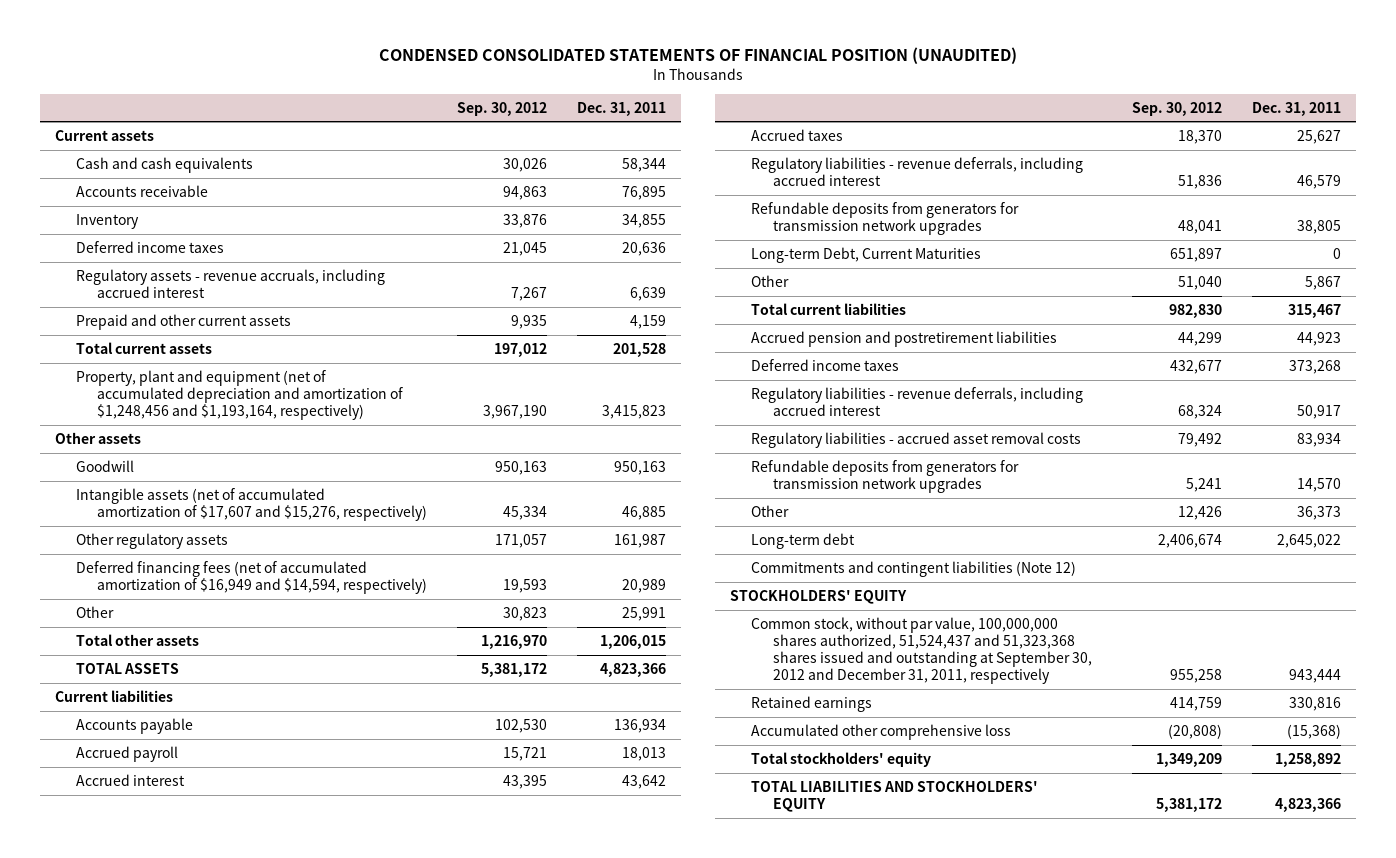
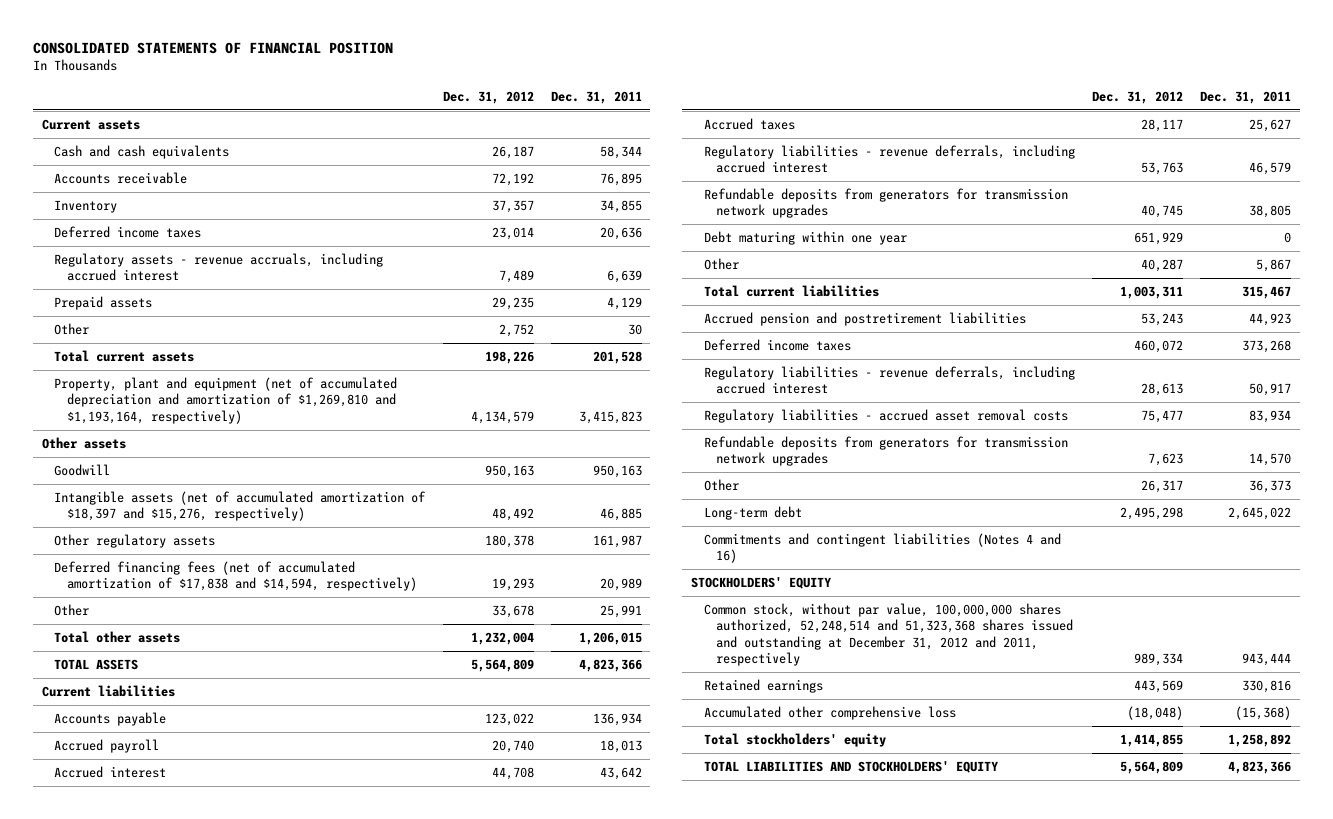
- CONDENSED CONSOLIDATED STATEMENTS OF FINANCIAL POSITION (UNAUDITED)
+ CONSOLIDATED STATEMENTS OF FINANCIAL POSITION
- | Sep. 30, 2012 | Dec. 31, 2011
+ | Dec. 31, 2012 | Dec. 31, 2011
- Prepaid and other current assets | 9,935 | 4,159
+ Prepaid assets | 29,235 | 4,129
+ Other | 2,752 | 30
- Property, plant and equipment (net of accumulated depreciation and amortization of $1,248,456 and $1,193,164, respectively) | 3,967,190 | 3,415,823
+ Property, plant and equipment (net of accumulated depreciation and amortization of $1,269,810 and $1,193,164, respectively) | 4,134,579 | 3,415,823
- Intangible assets (net of accumulated amortization of $17,607 and $15,276, respectively) | 45,334 | 46,885
+ Intangible assets (net of accumulated amortization of $18,397 and $15,276, respectively) | 48,492 | 46,885
- Deferred financing fees (net of accumulated amortization of $16,949 and $14,594, respectively) | 19,593 | 20,989
+ Deferred financing fees (net of accumulated amortization of $17,838 and $14,594, respectively) | 19,293 | 20,989
- Long-term Debt, Current Maturities | 651,897 | 0
+ Debt maturing within one year | 651,929 | 0
- Commitments and contingent liabilities (Note 12)
+ Commitments and contingent liabilities (Notes 4 and 16)
- Common stock, without par value, 100,000,000 shares authorized, 51,524,437 and 51,323,368 shares issued and outstanding at September 30, 2012 and December 31, 2011, respectively | 955,258 | 943,444
+ Common stock, without par value, 100,000,000 shares authorized, 52,248,514 and 51,323,368 shares issued and outstanding at December 31, 2012 and 2011, respectively | 989,334 | 943,444

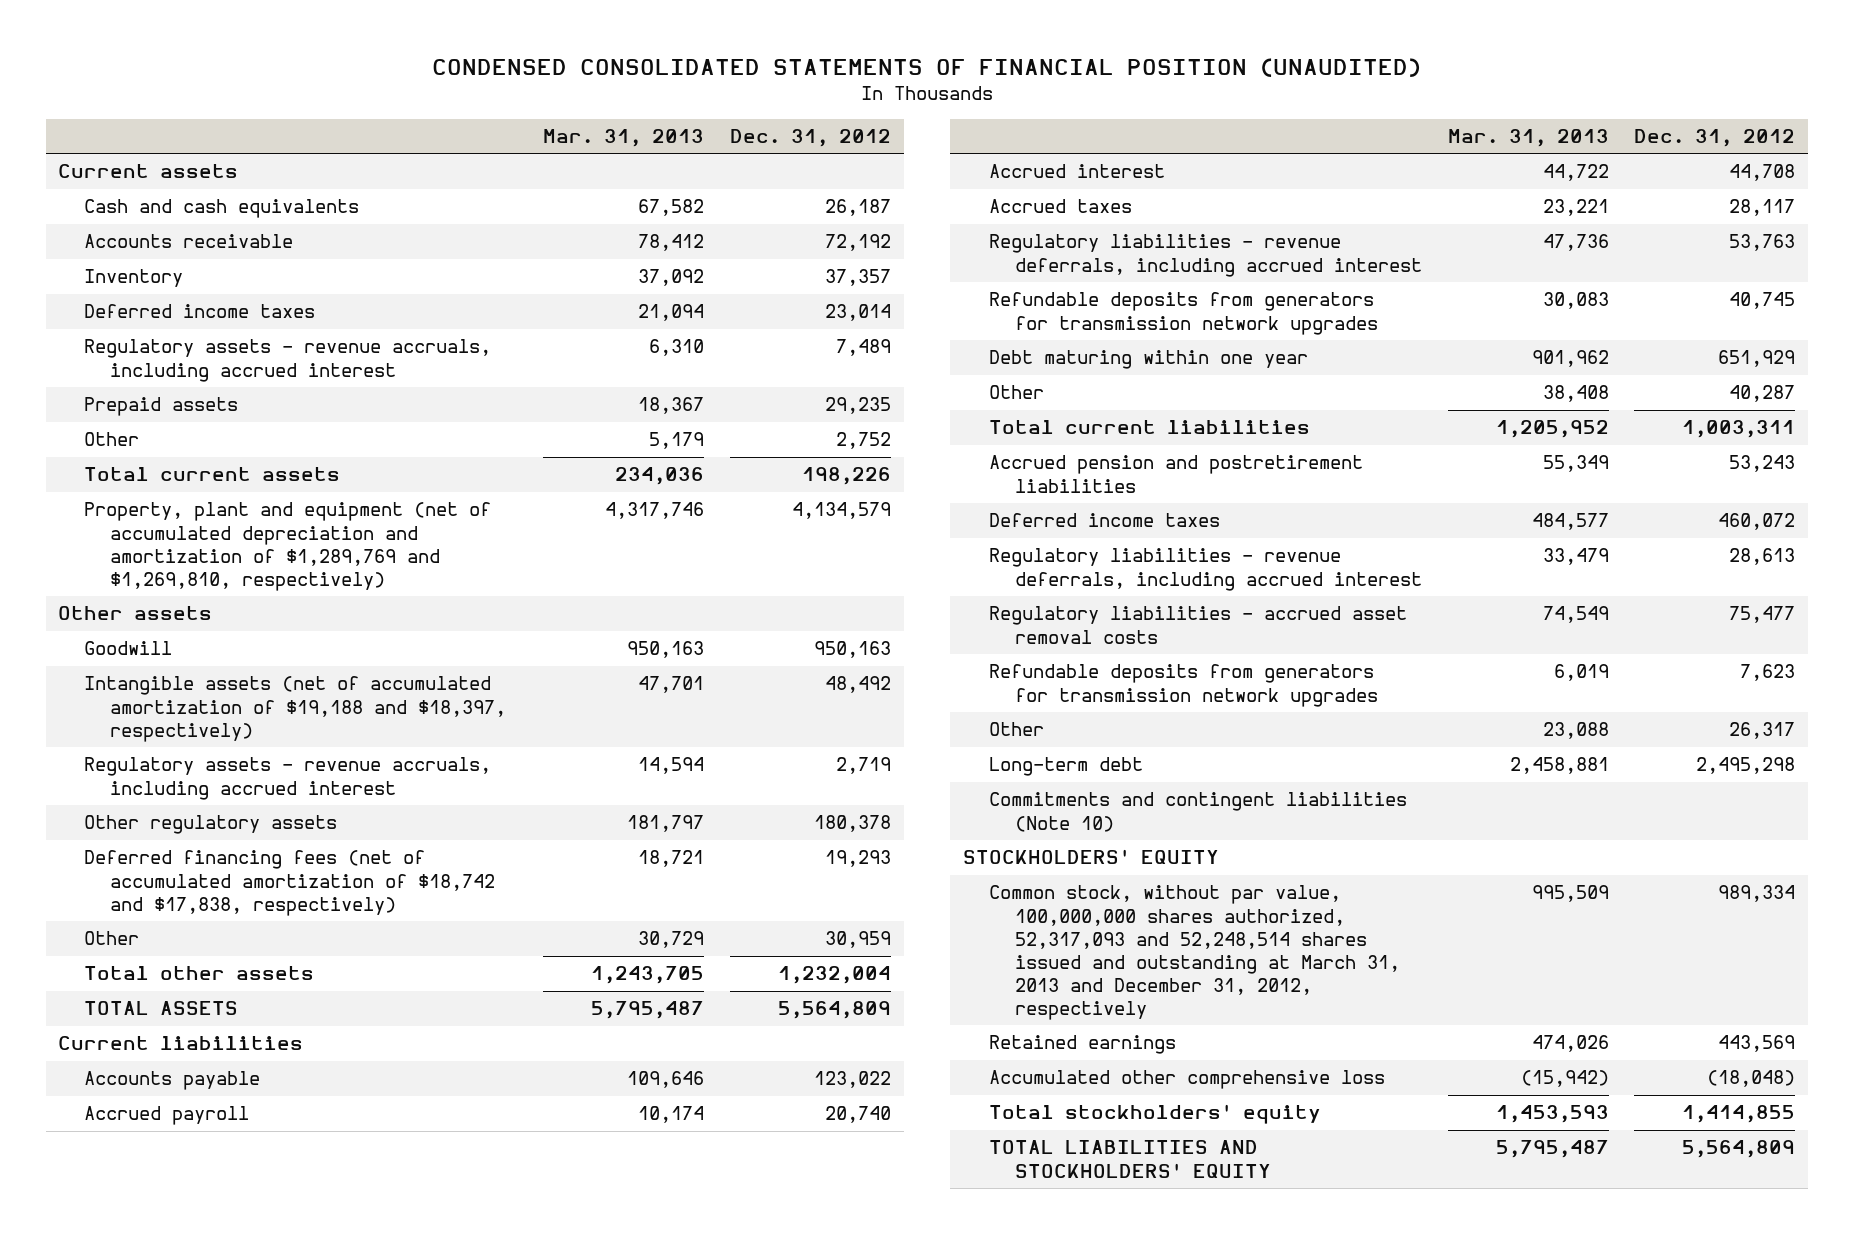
- CONSOLIDATED STATEMENTS OF FINANCIAL POSITION
+ CONDENSED CONSOLIDATED STATEMENTS OF FINANCIAL POSITION (UNAUDITED)
- | Dec. 31, 2012 | Dec. 31, 2011
+ | Mar. 31, 2013 | Dec. 31, 2012
- Property, plant and equipment (net of accumulated depreciation and amortization of $1,269,810 and $1,193,164, respectively) | 4,134,579 | 3,415,823
+ Property, plant and equipment (net of accumulated depreciation and amortization of $1,289,769 and $1,269,810, respectively) | 4,317,746 | 4,134,579
- Intangible assets (net of accumulated amortization of $18,397 and $15,276, respectively) | 48,492 | 46,885
+ Intangible assets (net of accumulated amortization of $19,188 and $18,397, respectively) | 47,701 | 48,492
+ Regulatory assets - revenue accruals, including accrued interest | 14,594 | 2,719
- Deferred financing fees (net of accumulated amortization of $17,838 and $14,594, respectively) | 19,293 | 20,989
- Other | 33,678 | 25,991
+ Deferred financing fees (net of accumulated amortization of $18,742 and $17,838, respectively) | 18,721 | 19,293
+ Other | 30,729 | 30,959
- Commitments and contingent liabilities (Notes 4 and 16)
+ Commitments and contingent liabilities (Note 10)
- Common stock, without par value, 100,000,000 shares authorized, 52,248,514 and 51,323,368 shares issued and outstanding at December 31, 2012 and 2011, respectively | 989,334 | 943,444
+ Common stock, without par value, 100,000,000 shares authorized, 52,317,093 and 52,248,514 shares issued and outstanding at March 31, 2013 and December 31, 2012, respectively | 995,509 | 989,334

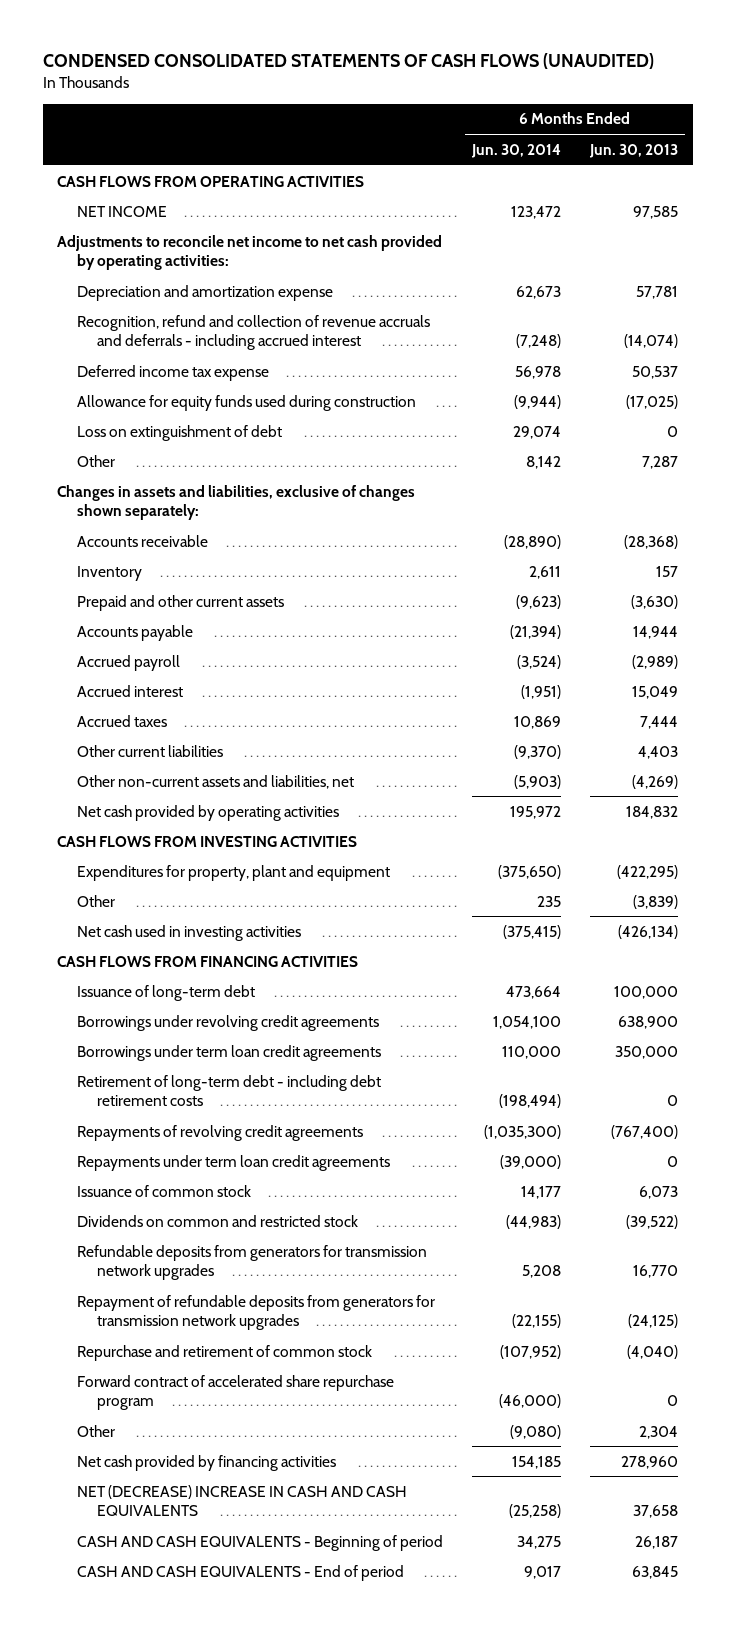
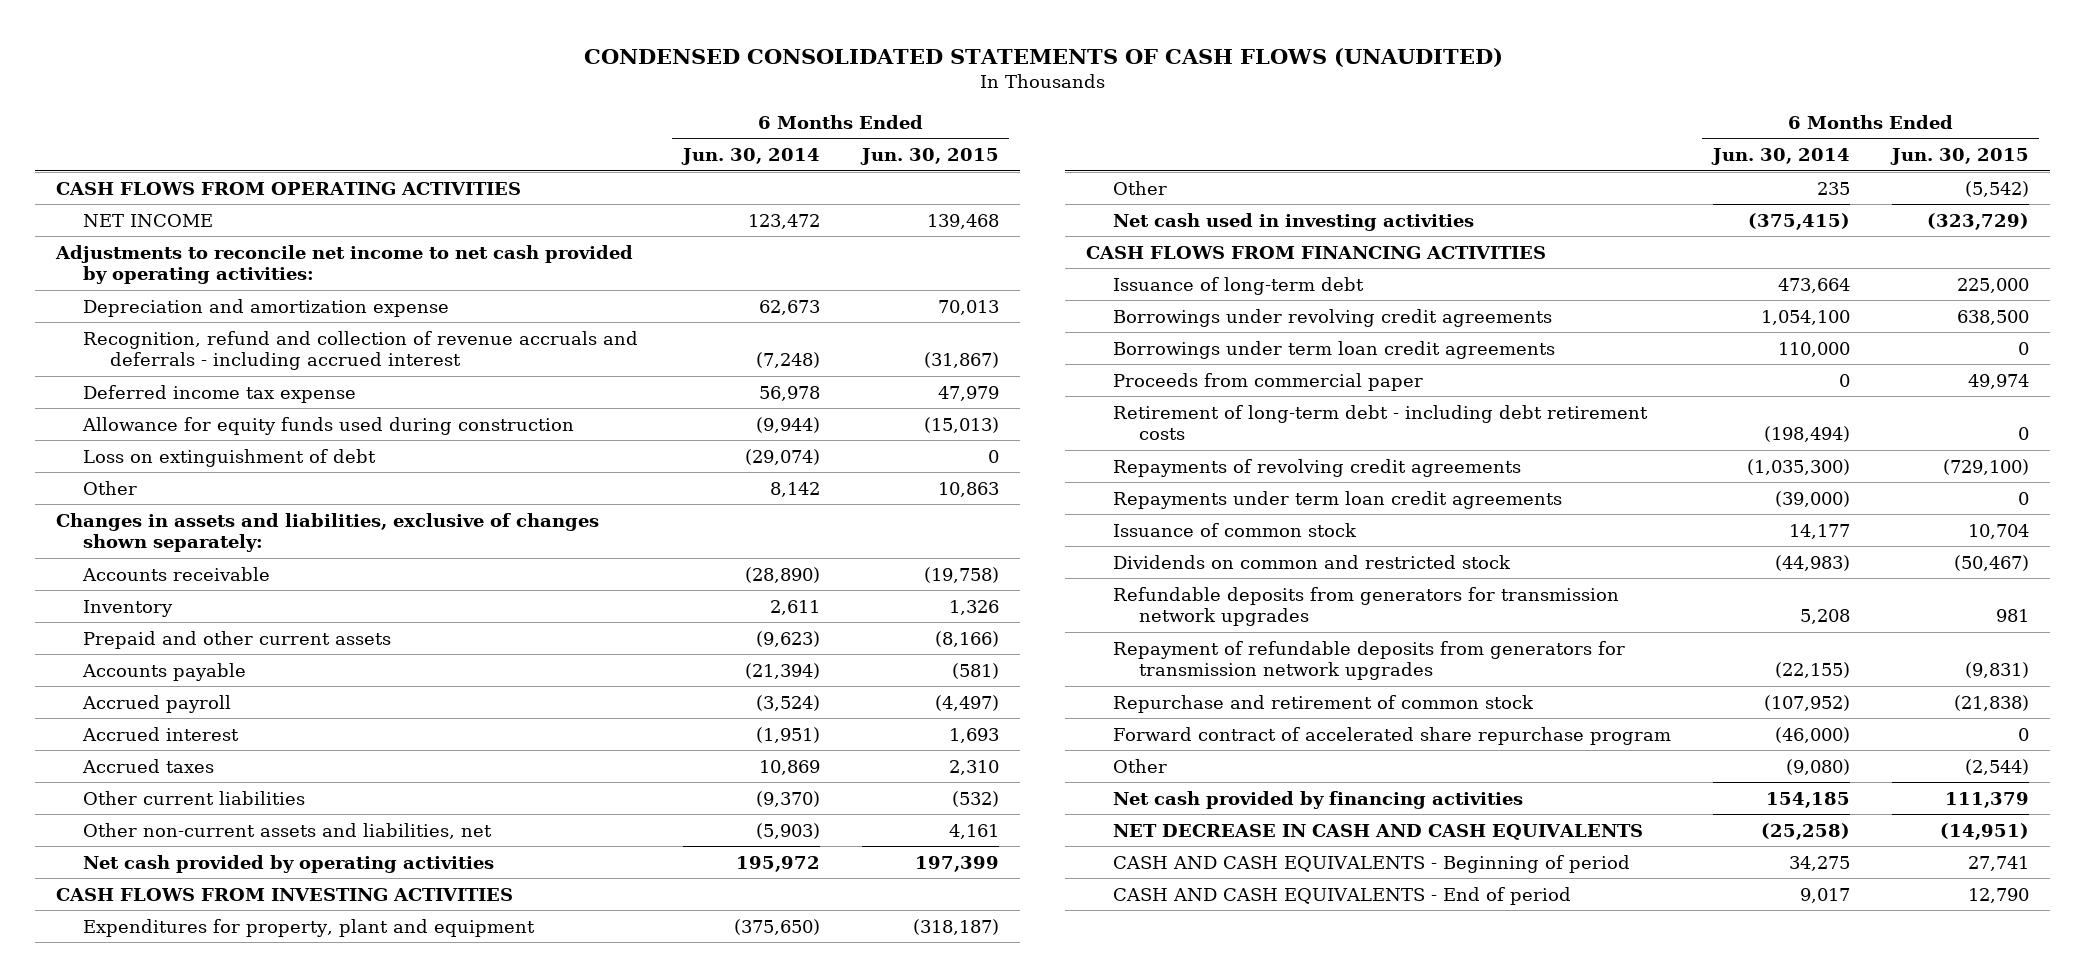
- | 6 Months Ended Jun. 30, 2014 | 6 Months Ended Jun. 30, 2013
+ | 6 Months Ended Jun. 30, 2014 | 6 Months Ended Jun. 30, 2015
- Loss on extinguishment of debt | 29,074 | 0
+ Loss on extinguishment of debt | (29,074) | 0
+ Proceeds from commercial paper | 0 | 49,974
- NET (DECREASE) INCREASE IN CASH AND CASH EQUIVALENTS | (25,258) | 37,658
+ NET DECREASE IN CASH AND CASH EQUIVALENTS | (25,258) | (14,951)

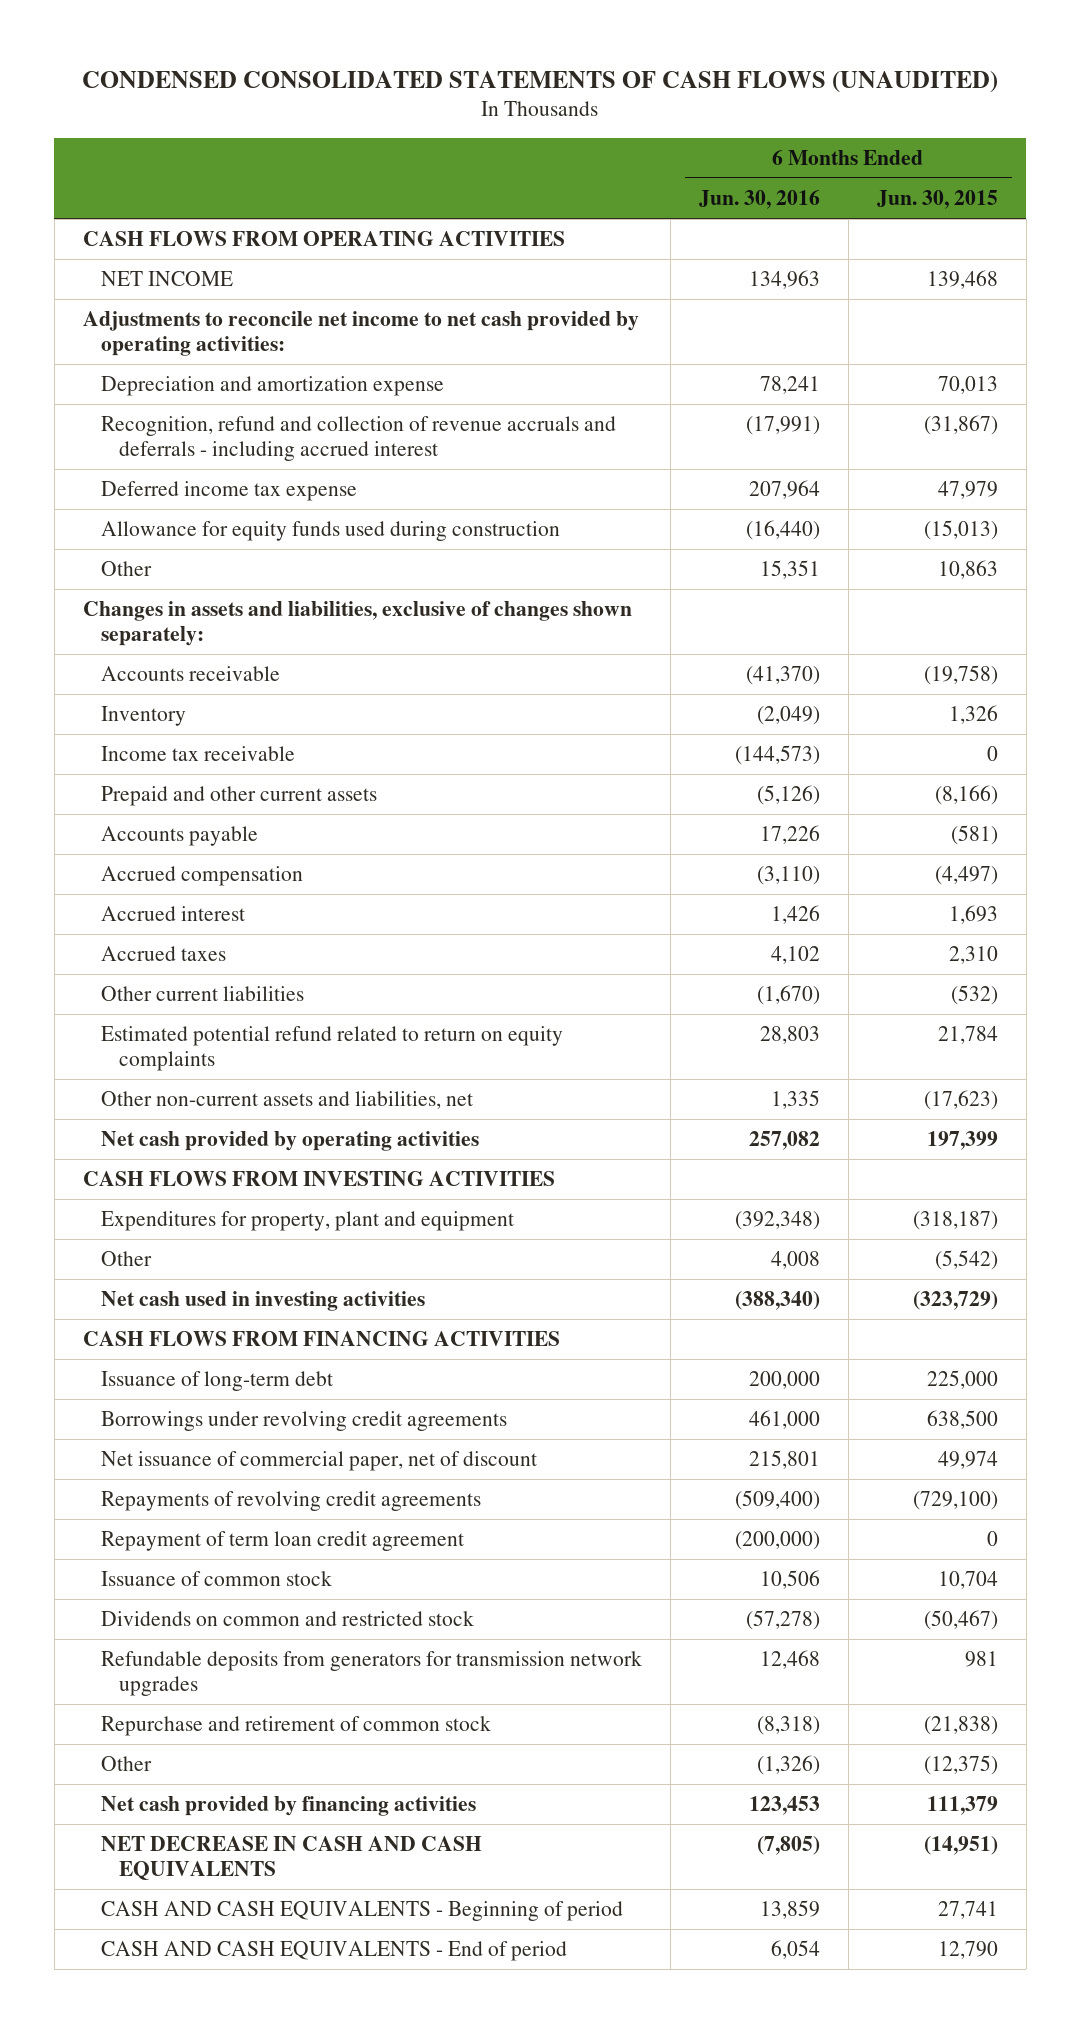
- | 6 Months Ended Jun. 30, 2014 | 6 Months Ended Jun. 30, 2015
+ | 6 Months Ended Jun. 30, 2016 | 6 Months Ended Jun. 30, 2015
- Loss on extinguishment of debt | (29,074) | 0
+ Income tax receivable | (144,573) | 0
- Accrued payroll | (3,524) | (4,497)
+ Accrued compensation | (3,110) | (4,497)
- Other non-current assets and liabilities, net | (5,903) | 4,161
+ Estimated potential refund related to return on equity complaints | 28,803 | 21,784
+ Other non-current assets and liabilities, net | 1,335 | (17,623)
- Borrowings under term loan credit agreements | 110,000 | 0
- Proceeds from commercial paper | 0 | 49,974
- Retirement of long-term debt - including debt retirement costs | (198,494) | 0
+ Net issuance of commercial paper, net of discount | 215,801 | 49,974
- Repayments under term loan credit agreements | (39,000) | 0
+ Repayment of term loan credit agreement | (200,000) | 0
- Repayment of refundable deposits from generators for transmission network upgrades | (22,155) | (9,831)
- Forward contract of accelerated share repurchase program | (46,000) | 0
- Other | (9,080) | (2,544)
+ Other | (1,326) | (12,375)

